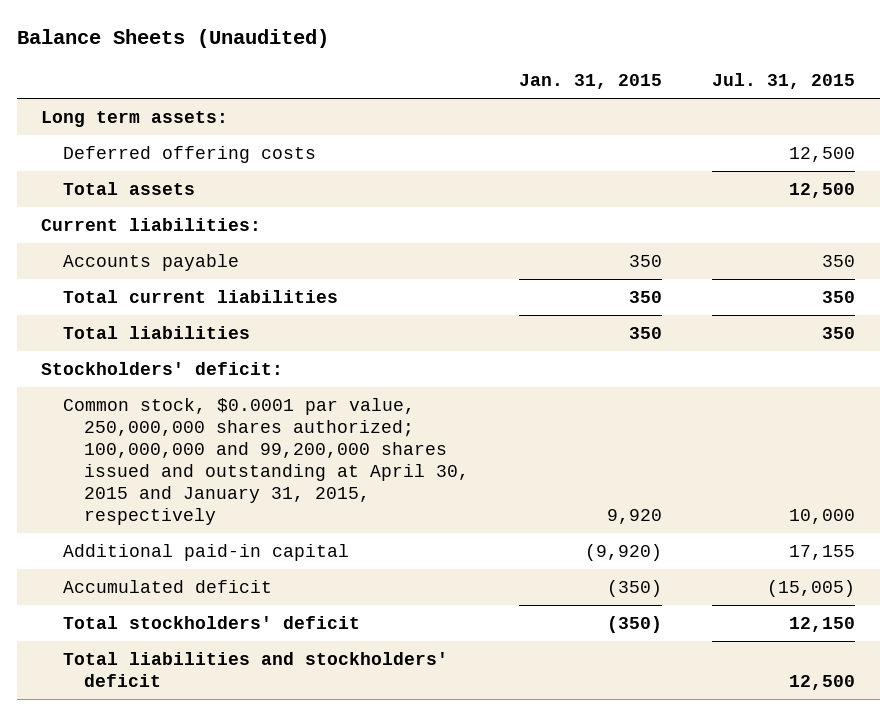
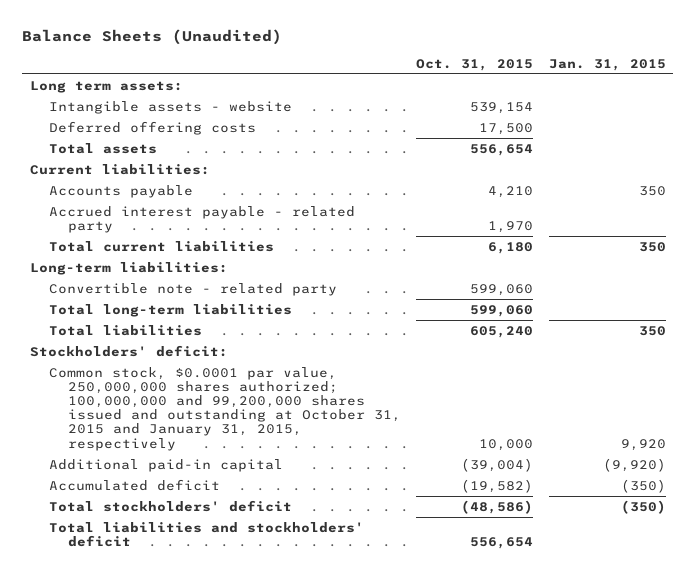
- | Jan. 31, 2015 | Jul. 31, 2015
+ | Oct. 31, 2015 | Jan. 31, 2015
+ Intangible assets - website | 539,154 |
+ Accrued interest payable - related party | 1,970 |
+ Long-term liabilities:
+ Convertible note - related party | 599,060 |
+ Total long-term liabilities | 599,060 |
- Common stock, $0.0001 par value, 250,000,000 shares authorized; 100,000,000 and 99,200,000 shares issued and outstanding at April 30, 2015 and January 31, 2015, respectively | 9,920 | 10,000
+ Common stock, $0.0001 par value, 250,000,000 shares authorized; 100,000,000 and 99,200,000 shares issued and outstanding at October 31, 2015 and January 31, 2015, respectively | 10,000 | 9,920

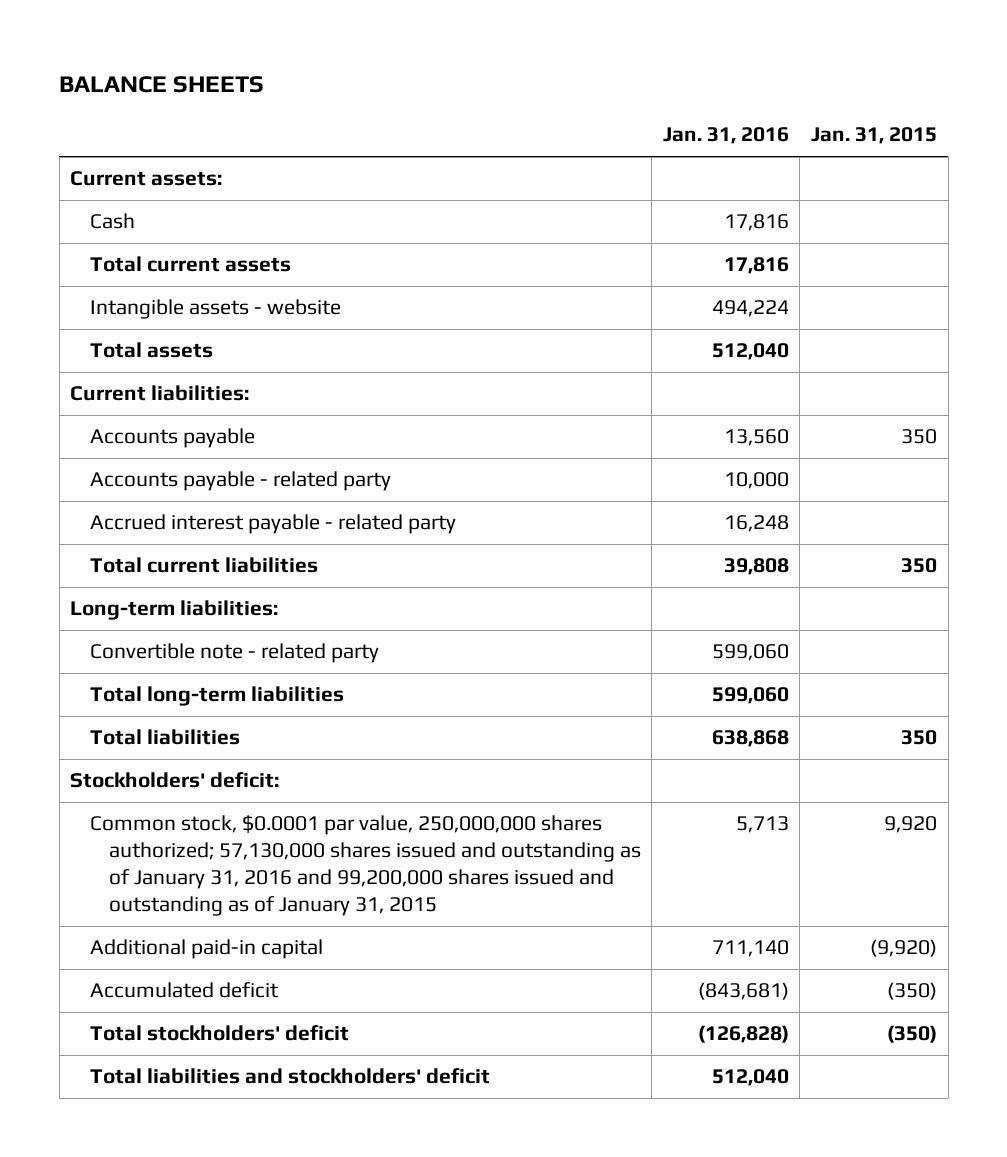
- Balance Sheets (Unaudited)
+ BALANCE SHEETS
- | Oct. 31, 2015 | Jan. 31, 2015
+ | Jan. 31, 2016 | Jan. 31, 2015
- Long term assets:
+ Current assets:
+ Cash | 17,816 |
+ Total current assets | 17,816 |
- Deferred offering costs | 17,500 |
+ Accounts payable - related party | 10,000 |
- Common stock, $0.0001 par value, 250,000,000 shares authorized; 100,000,000 and 99,200,000 shares issued and outstanding at October 31, 2015 and January 31, 2015, respectively | 10,000 | 9,920
+ Common stock, $0.0001 par value, 250,000,000 shares authorized; 57,130,000 shares issued and outstanding as of January 31, 2016 and 99,200,000 shares issued and outstanding as of January 31, 2015 | 5,713 | 9,920

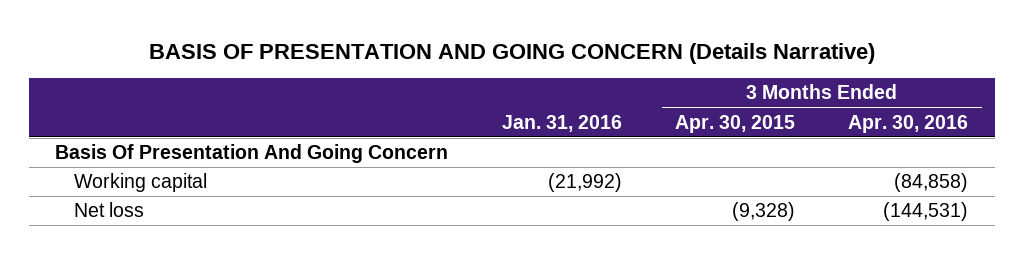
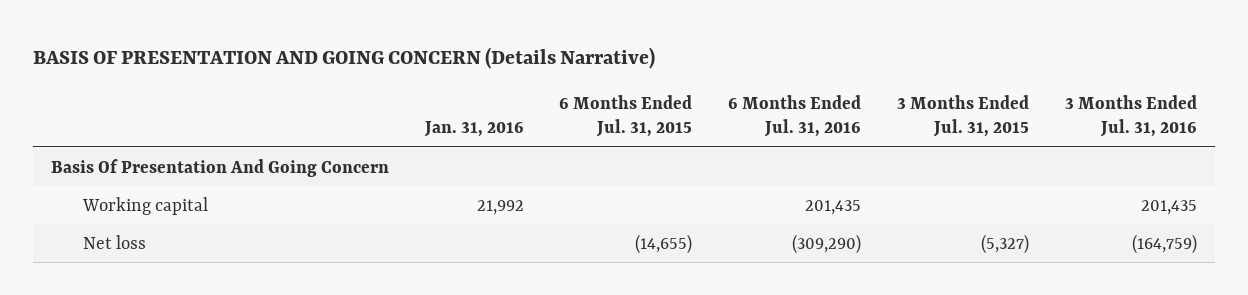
- | Jan. 31, 2016 | 3 Months Ended Apr. 30, 2015 | 3 Months Ended Apr. 30, 2016
+ | Jan. 31, 2016 | 6 Months Ended Jul. 31, 2015 | 6 Months Ended Jul. 31, 2016 | 3 Months Ended Jul. 31, 2015 | 3 Months Ended Jul. 31, 2016
- Working capital | (21,992) | | (84,858)
+ Working capital | 21,992 | | 201,435 | | 201,435

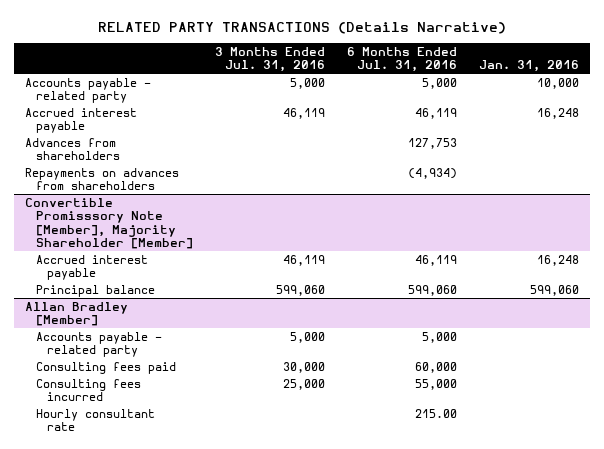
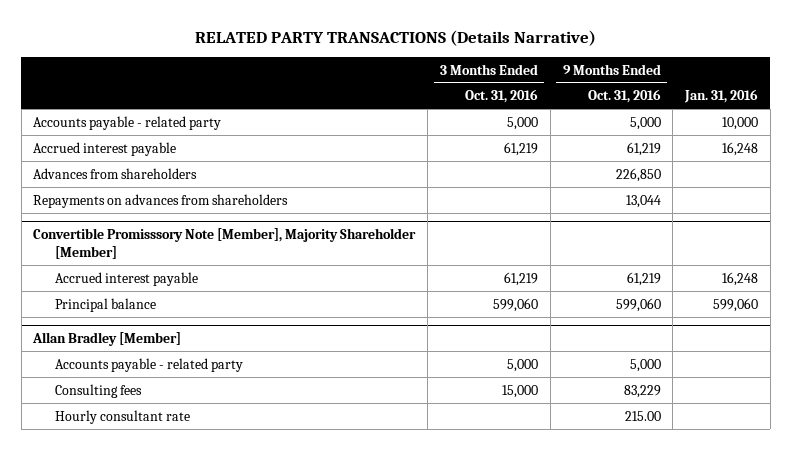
- | 3 Months Ended Jul. 31, 2016 | 6 Months Ended Jul. 31, 2016 | Jan. 31, 2016
+ | 3 Months Ended Oct. 31, 2016 | 9 Months Ended Oct. 31, 2016 | Jan. 31, 2016
@ Allan Bradley [Member]
- Consulting fees paid | 30,000 | 60,000 |
- Consulting fees incurred | 25,000 | 55,000 |
+ Consulting fees | 15,000 | 83,229 |

